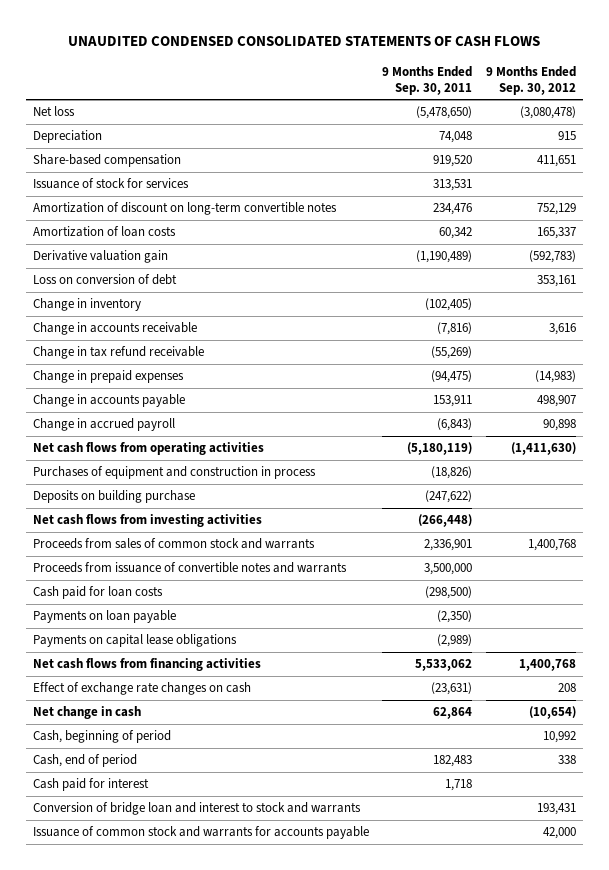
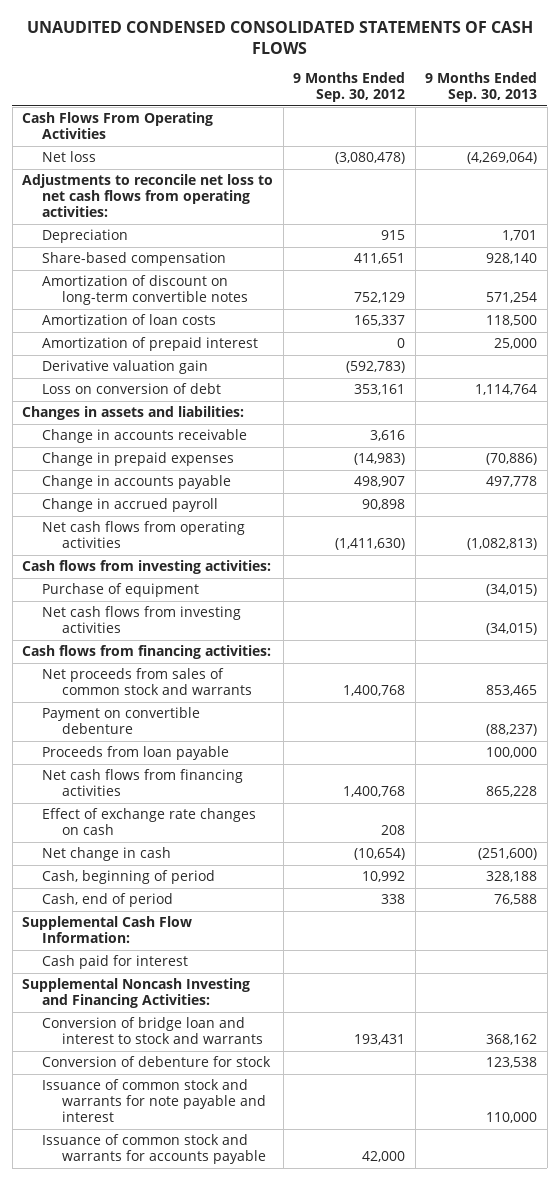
- | 9 Months Ended Sep. 30, 2011 | 9 Months Ended Sep. 30, 2012
+ | 9 Months Ended Sep. 30, 2012 | 9 Months Ended Sep. 30, 2013
+ Cash Flows From Operating Activities
+ Adjustments to reconcile net loss to net cash flows from operating activities:
- Issuance of stock for services | 313,531 |
+ Amortization of prepaid interest | 0 | 25,000
- Change in inventory | (102,405) |
+ Changes in assets and liabilities:
- Change in tax refund receivable | (55,269) |
- Purchases of equipment and construction in process | (18,826) |
- Deposits on building purchase | (247,622) |
+ Cash flows from investing activities:
+ Purchase of equipment | | (34,015)
- Proceeds from sales of common stock and warrants | 2,336,901 | 1,400,768
- Proceeds from issuance of convertible notes and warrants | 3,500,000 |
- Cash paid for loan costs | (298,500) |
- Payments on loan payable | (2,350) |
- Payments on capital lease obligations | (2,989) |
+ Cash flows from financing activities:
+ Net proceeds from sales of common stock and warrants | 1,400,768 | 853,465
+ Payment on convertible debenture | | (88,237)
+ Proceeds from loan payable | | 100,000
+ Supplemental Cash Flow Information:
+ Supplemental Noncash Investing and Financing Activities:
+ Conversion of debenture for stock | | 123,538
+ Issuance of common stock and warrants for note payable and interest | | 110,000

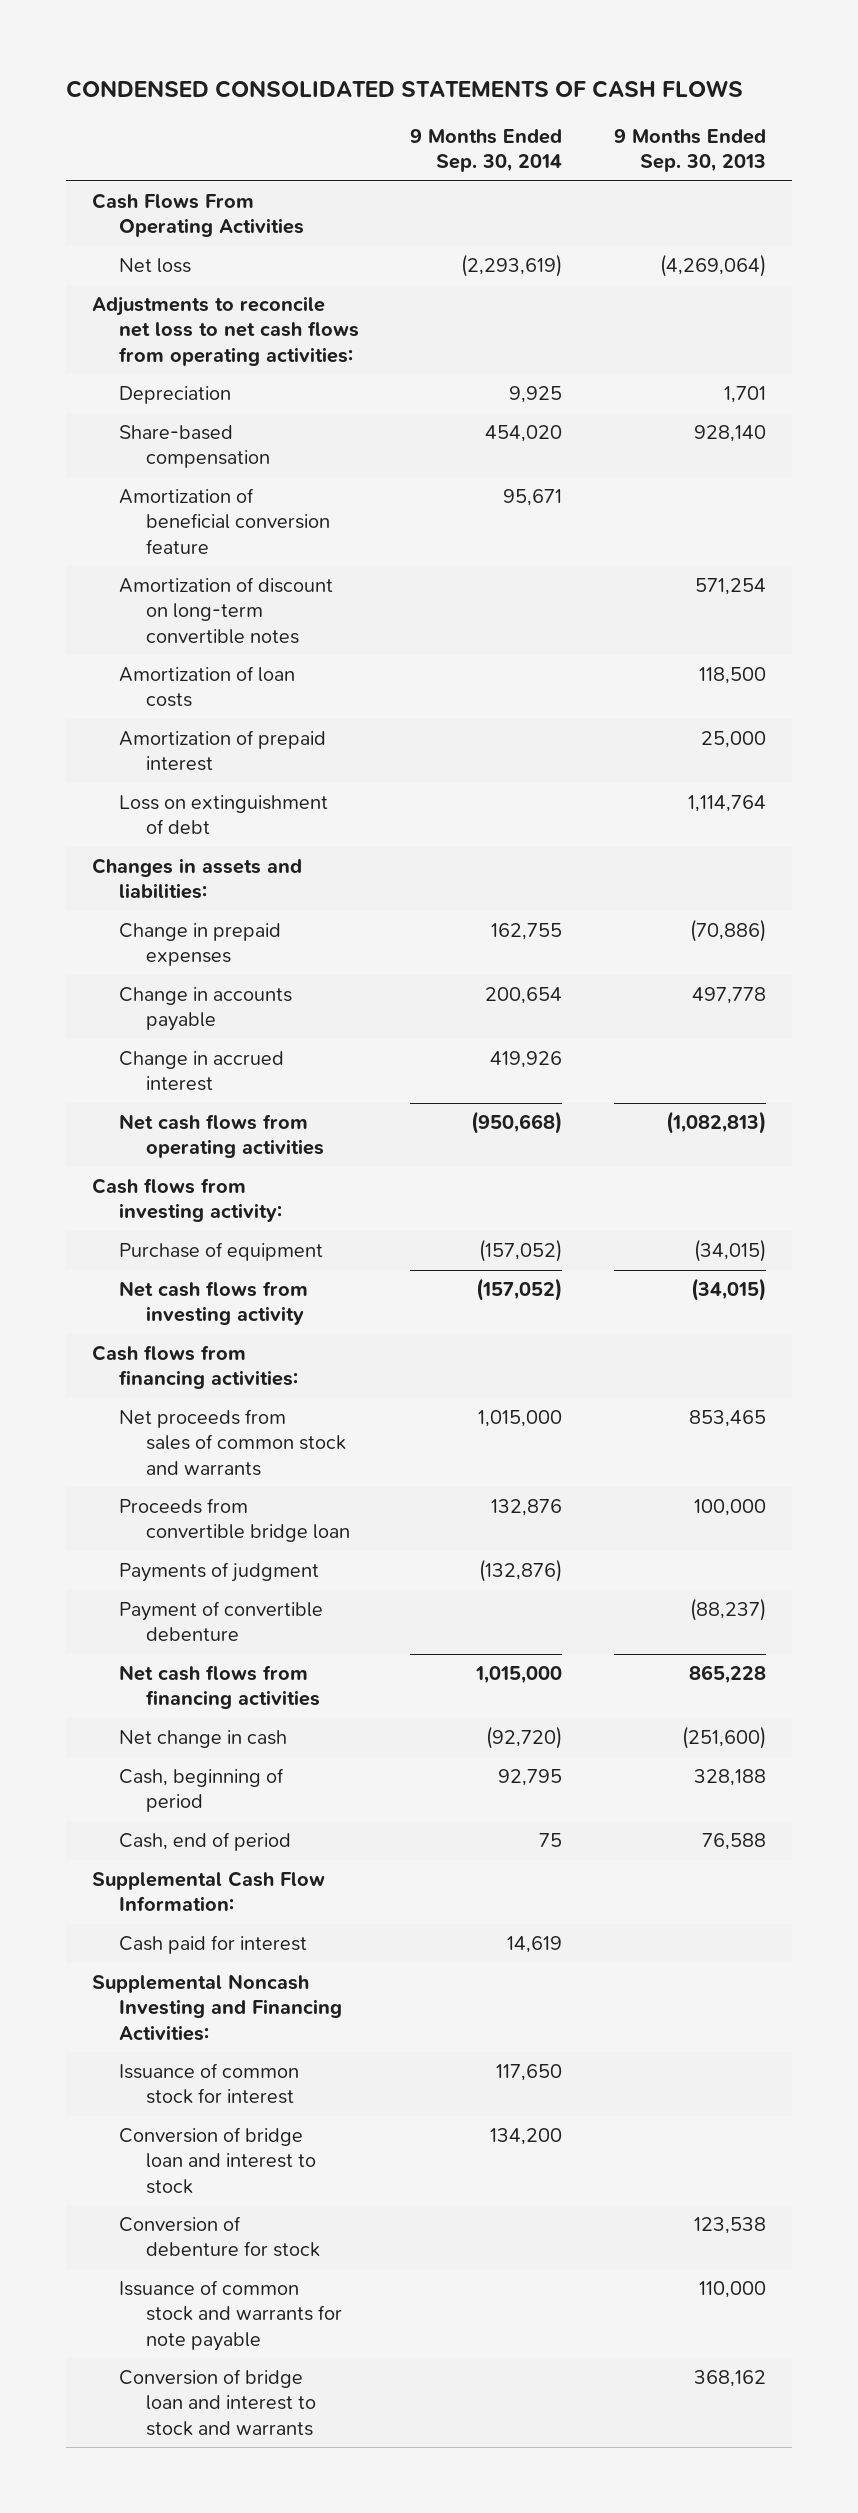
- UNAUDITED CONDENSED CONSOLIDATED STATEMENTS OF CASH FLOWS
+ CONDENSED CONSOLIDATED STATEMENTS OF CASH FLOWS
- | 9 Months Ended Sep. 30, 2012 | 9 Months Ended Sep. 30, 2013
+ | 9 Months Ended Sep. 30, 2014 | 9 Months Ended Sep. 30, 2013
+ Amortization of beneficial conversion feature | 95,671 |
- Derivative valuation gain | (592,783) |
- Loss on conversion of debt | 353,161 | 1,114,764
+ Loss on extinguishment of debt | | 1,114,764
- Change in accounts receivable | 3,616 |
- Change in accrued payroll | 90,898 |
+ Change in accrued interest | 419,926 |
- Cash flows from investing activities:
+ Cash flows from investing activity:
- Net cash flows from investing activities | | (34,015)
+ Net cash flows from investing activity | (157,052) | (34,015)
- Payment on convertible debenture | | (88,237)
- Proceeds from loan payable | | 100,000
+ Proceeds from convertible bridge loan | 132,876 | 100,000
+ Payments of judgment | (132,876) |
+ Payment of convertible debenture | | (88,237)
- Effect of exchange rate changes on cash | 208 |
+ Issuance of common stock for interest | 117,650 |
+ Conversion of bridge loan and interest to stock | 134,200 |
- Issuance of common stock and warrants for note payable and interest | | 110,000
- Issuance of common stock and warrants for accounts payable | 42,000 |
+ Issuance of common stock and warrants for note payable | | 110,000
moved down: Conversion of bridge loan and interest to stock and warrants | | 368,162

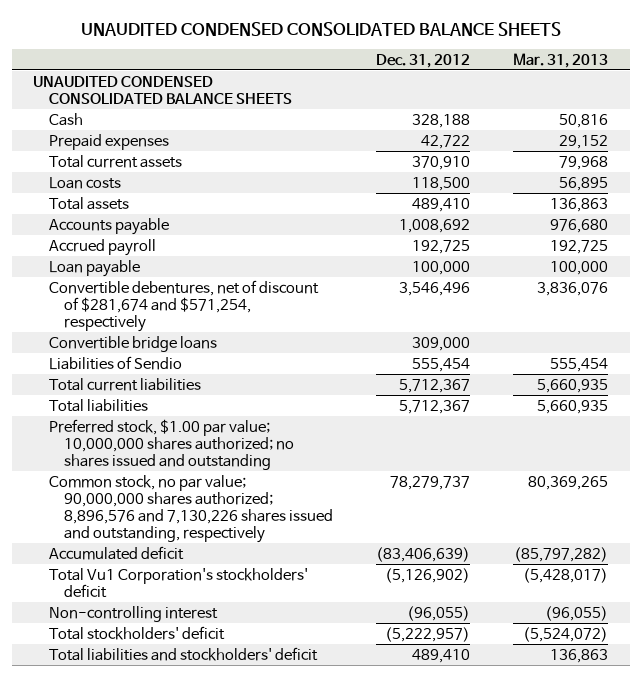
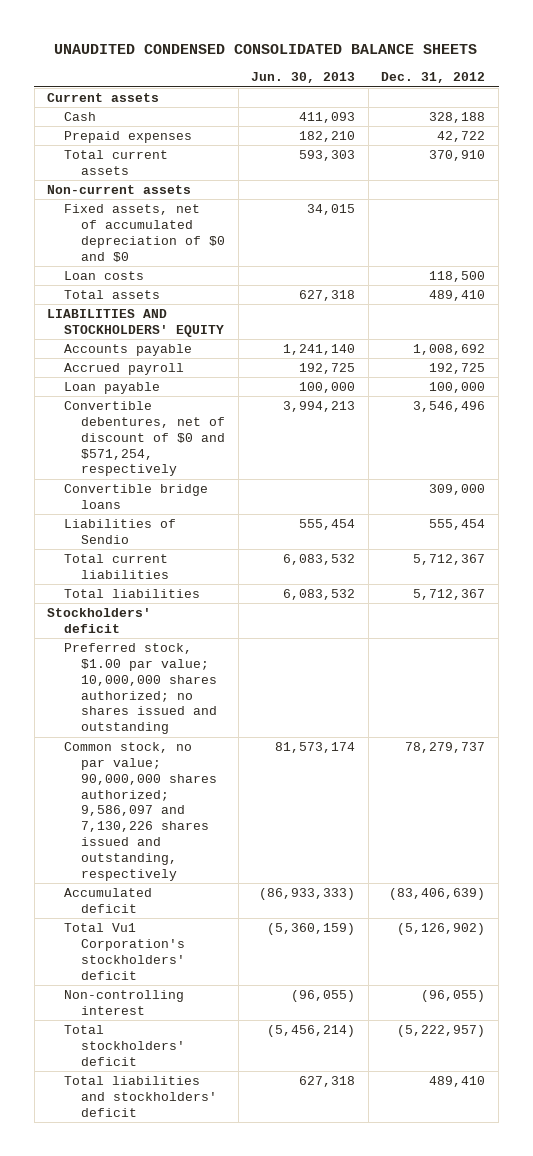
- | Dec. 31, 2012 | Mar. 31, 2013
+ | Jun. 30, 2013 | Dec. 31, 2012
- UNAUDITED CONDENSED CONSOLIDATED BALANCE SHEETS
+ Current assets
+ Non-current assets
+ Fixed assets, net of accumulated depreciation of $0 and $0 | 34,015 |
+ LIABILITIES AND STOCKHOLDERS' EQUITY
- Convertible debentures, net of discount of $281,674 and $571,254, respectively | 3,546,496 | 3,836,076
+ Convertible debentures, net of discount of $0 and $571,254, respectively | 3,994,213 | 3,546,496
+ Stockholders' deficit
- Common stock, no par value; 90,000,000 shares authorized; 8,896,576 and 7,130,226 shares issued and outstanding, respectively | 78,279,737 | 80,369,265
+ Common stock, no par value; 90,000,000 shares authorized; 9,586,097 and 7,130,226 shares issued and outstanding, respectively | 81,573,174 | 78,279,737

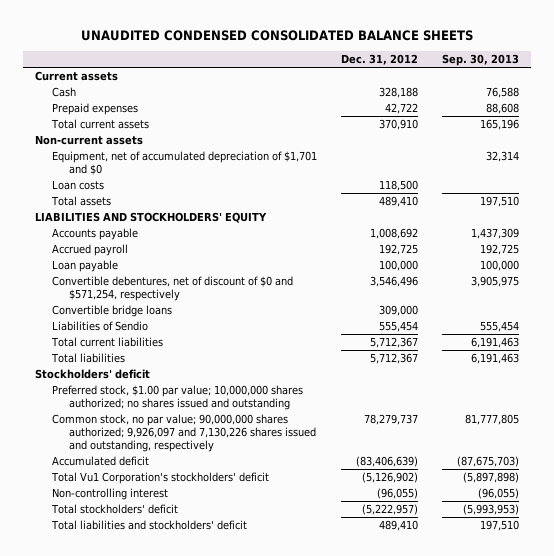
- | Jun. 30, 2013 | Dec. 31, 2012
+ | Dec. 31, 2012 | Sep. 30, 2013
- Fixed assets, net of accumulated depreciation of $0 and $0 | 34,015 |
+ Equipment, net of accumulated depreciation of $1,701 and $0 | | 32,314
- Common stock, no par value; 90,000,000 shares authorized; 9,586,097 and 7,130,226 shares issued and outstanding, respectively | 81,573,174 | 78,279,737
+ Common stock, no par value; 90,000,000 shares authorized; 9,926,097 and 7,130,226 shares issued and outstanding, respectively | 78,279,737 | 81,777,805

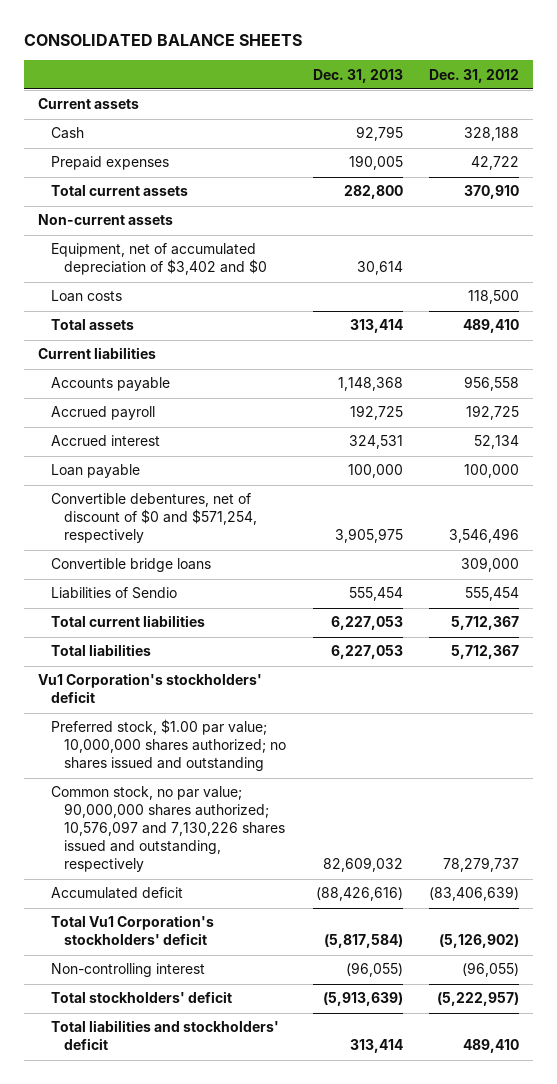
- UNAUDITED CONDENSED CONSOLIDATED BALANCE SHEETS
+ CONSOLIDATED BALANCE SHEETS
- | Dec. 31, 2012 | Sep. 30, 2013
+ | Dec. 31, 2013 | Dec. 31, 2012
- Equipment, net of accumulated depreciation of $1,701 and $0 | | 32,314
+ Equipment, net of accumulated depreciation of $3,402 and $0 | 30,614 |
- LIABILITIES AND STOCKHOLDERS' EQUITY
- Accounts payable | 1,008,692 | 1,437,309
+ Current liabilities
+ Accounts payable | 1,148,368 | 956,558
+ Accrued interest | 324,531 | 52,134
- Stockholders' deficit
+ Vu1 Corporation's stockholders' deficit
- Common stock, no par value; 90,000,000 shares authorized; 9,926,097 and 7,130,226 shares issued and outstanding, respectively | 78,279,737 | 81,777,805
+ Common stock, no par value; 90,000,000 shares authorized; 10,576,097 and 7,130,226 shares issued and outstanding, respectively | 82,609,032 | 78,279,737

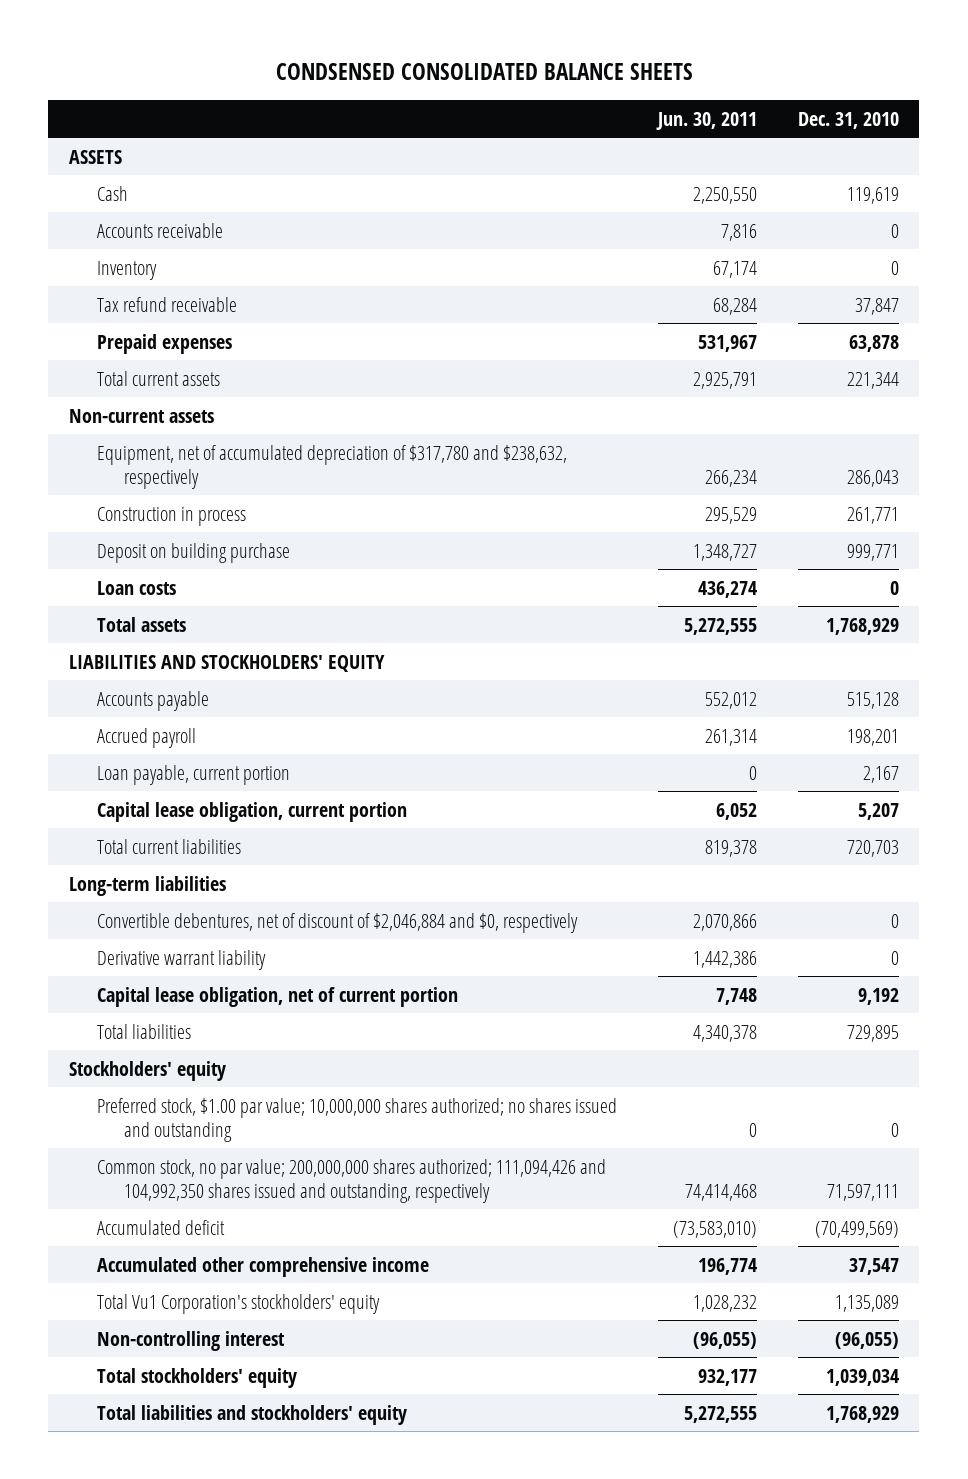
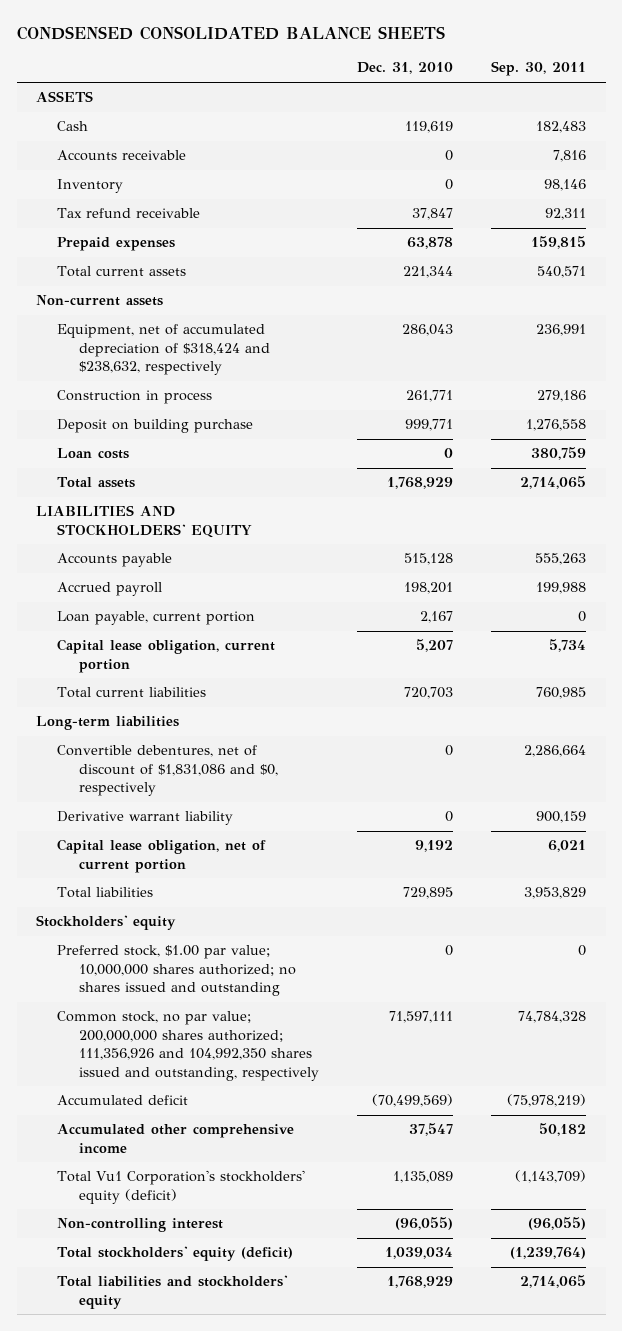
- | Jun. 30, 2011 | Dec. 31, 2010
+ | Dec. 31, 2010 | Sep. 30, 2011
- Equipment, net of accumulated depreciation of $317,780 and $238,632, respectively | 266,234 | 286,043
+ Equipment, net of accumulated depreciation of $318,424 and $238,632, respectively | 286,043 | 236,991
- Convertible debentures, net of discount of $2,046,884 and $0, respectively | 2,070,866 | 0
+ Convertible debentures, net of discount of $1,831,086 and $0, respectively | 0 | 2,286,664
- Common stock, no par value; 200,000,000 shares authorized; 111,094,426 and 104,992,350 shares issued and outstanding, respectively | 74,414,468 | 71,597,111
+ Common stock, no par value; 200,000,000 shares authorized; 111,356,926 and 104,992,350 shares issued and outstanding, respectively | 71,597,111 | 74,784,328
- Total Vu1 Corporation's stockholders' equity | 1,028,232 | 1,135,089
+ Total Vu1 Corporation's stockholders' equity (deficit) | 1,135,089 | (1,143,709)
- Total stockholders' equity | 932,177 | 1,039,034
+ Total stockholders' equity (deficit) | 1,039,034 | (1,239,764)

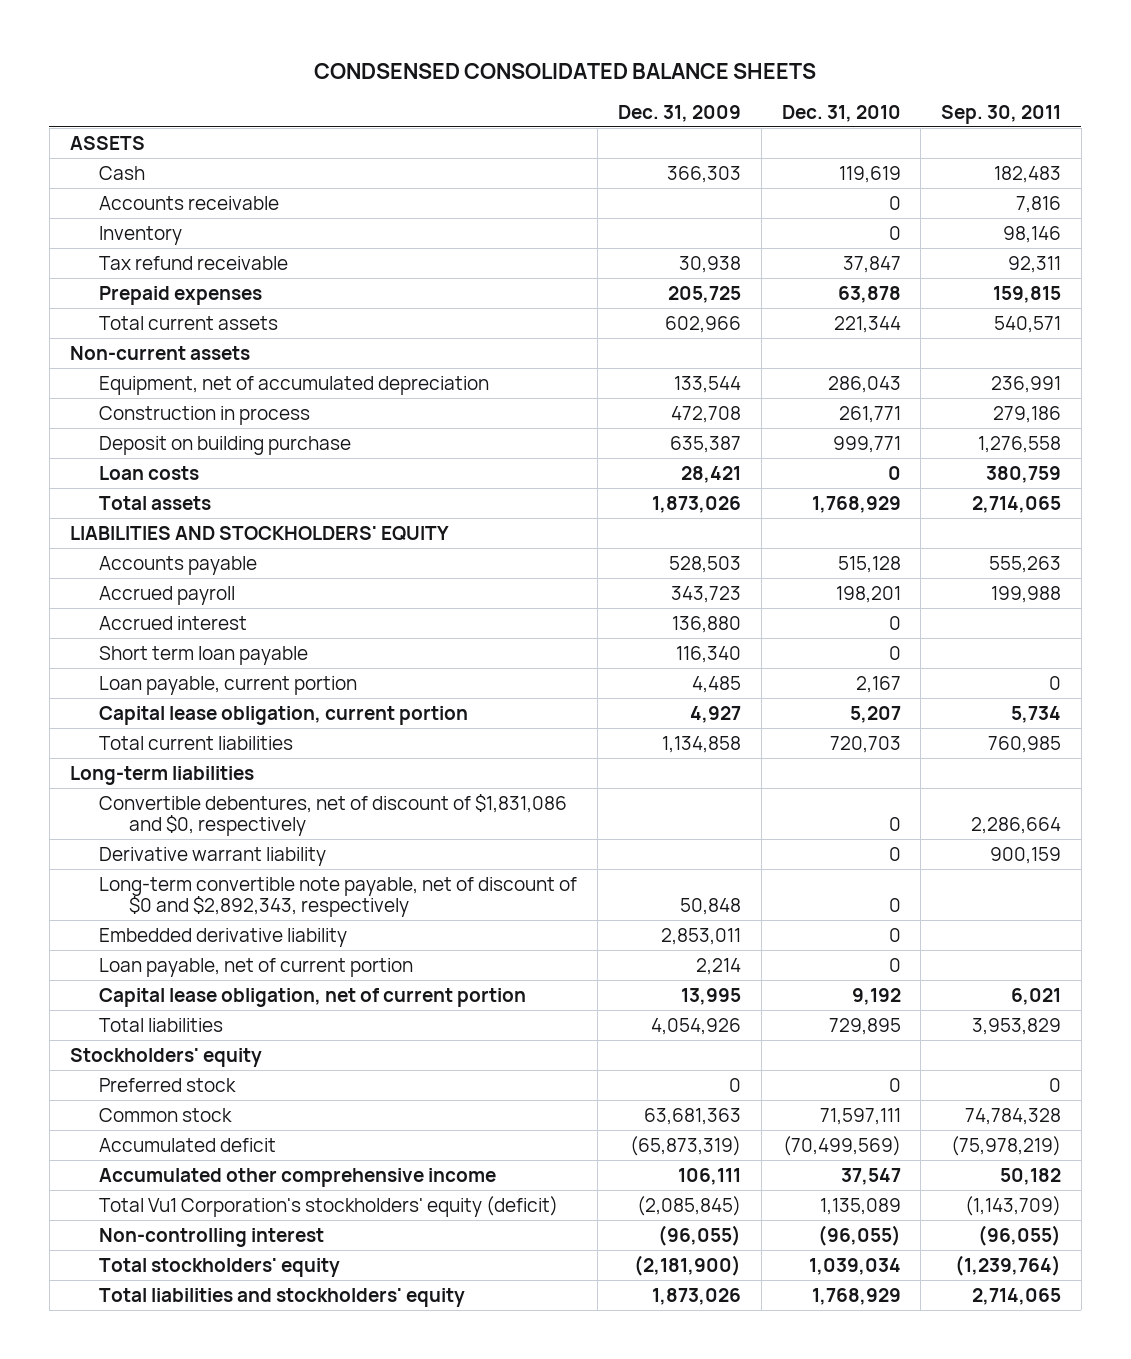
- | Dec. 31, 2010 | Sep. 30, 2011
+ | Dec. 31, 2009 | Dec. 31, 2010 | Sep. 30, 2011
- Equipment, net of accumulated depreciation of $318,424 and $238,632, respectively | 286,043 | 236,991
+ Equipment, net of accumulated depreciation | 133,544 | 286,043 | 236,991
+ Accrued interest | 136,880 | 0 |
+ Short term loan payable | 116,340 | 0 |
+ Long-term convertible note payable, net of discount of $0 and $2,892,343, respectively | 50,848 | 0 |
+ Embedded derivative liability | 2,853,011 | 0 |
+ Loan payable, net of current portion | 2,214 | 0 |
- Preferred stock, $1.00 par value; 10,000,000 shares authorized; no shares issued and outstanding | 0 | 0
- Common stock, no par value; 200,000,000 shares authorized; 111,356,926 and 104,992,350 shares issued and outstanding, respectively | 71,597,111 | 74,784,328
+ Preferred stock | 0 | 0 | 0
+ Common stock | 63,681,363 | 71,597,111 | 74,784,328
- Total stockholders' equity (deficit) | 1,039,034 | (1,239,764)
+ Total stockholders' equity | (2,181,900) | 1,039,034 | (1,239,764)

